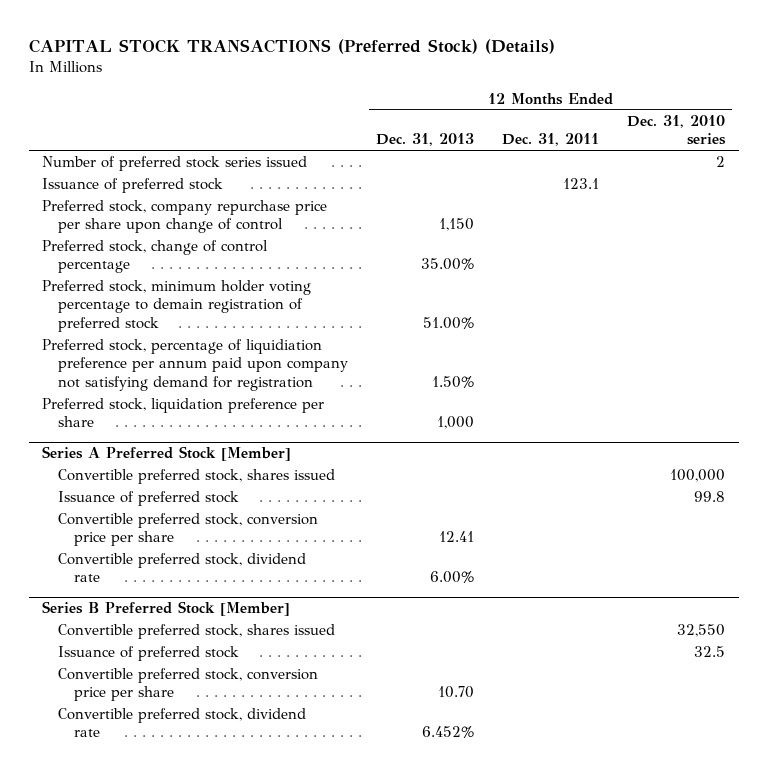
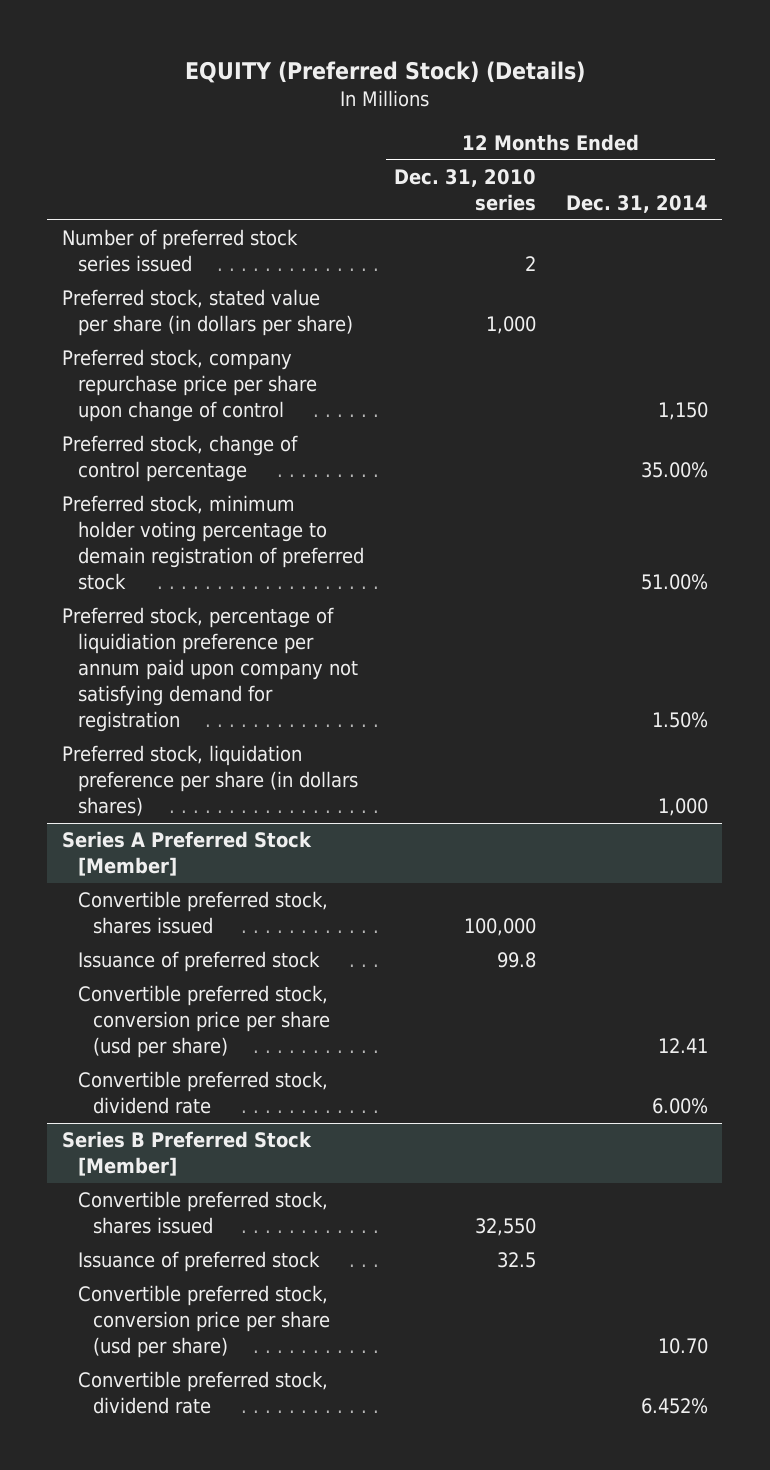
- CAPITAL STOCK TRANSACTIONS (Preferred Stock) (Details)
+ EQUITY (Preferred Stock) (Details)
- | 12 Months Ended Dec. 31, 2013 | 12 Months Ended Dec. 31, 2011 | 12 Months Ended Dec. 31, 2010 series
+ | 12 Months Ended Dec. 31, 2010 series | 12 Months Ended Dec. 31, 2014
- Issuance of preferred stock | | 123.1 |
+ Preferred stock, stated value per share (in dollars per share) | 1,000 |
- Preferred stock, liquidation preference per share | 1,000 | |
+ Preferred stock, liquidation preference per share (in dollars shares) | | 1,000
@ Series A Preferred Stock [Member]
- Convertible preferred stock, conversion price per share | 12.41 | |
+ Convertible preferred stock, conversion price per share (usd per share) | | 12.41
@ Series B Preferred Stock [Member]
- Convertible preferred stock, conversion price per share | 10.70 | |
+ Convertible preferred stock, conversion price per share (usd per share) | | 10.70

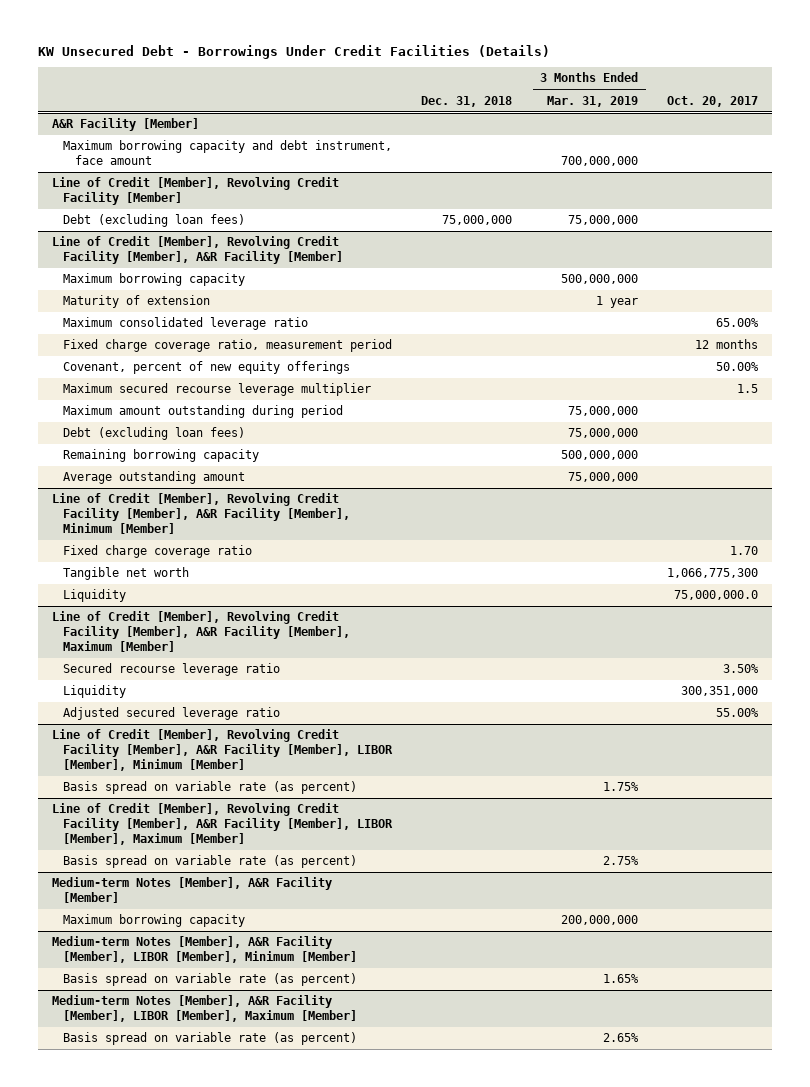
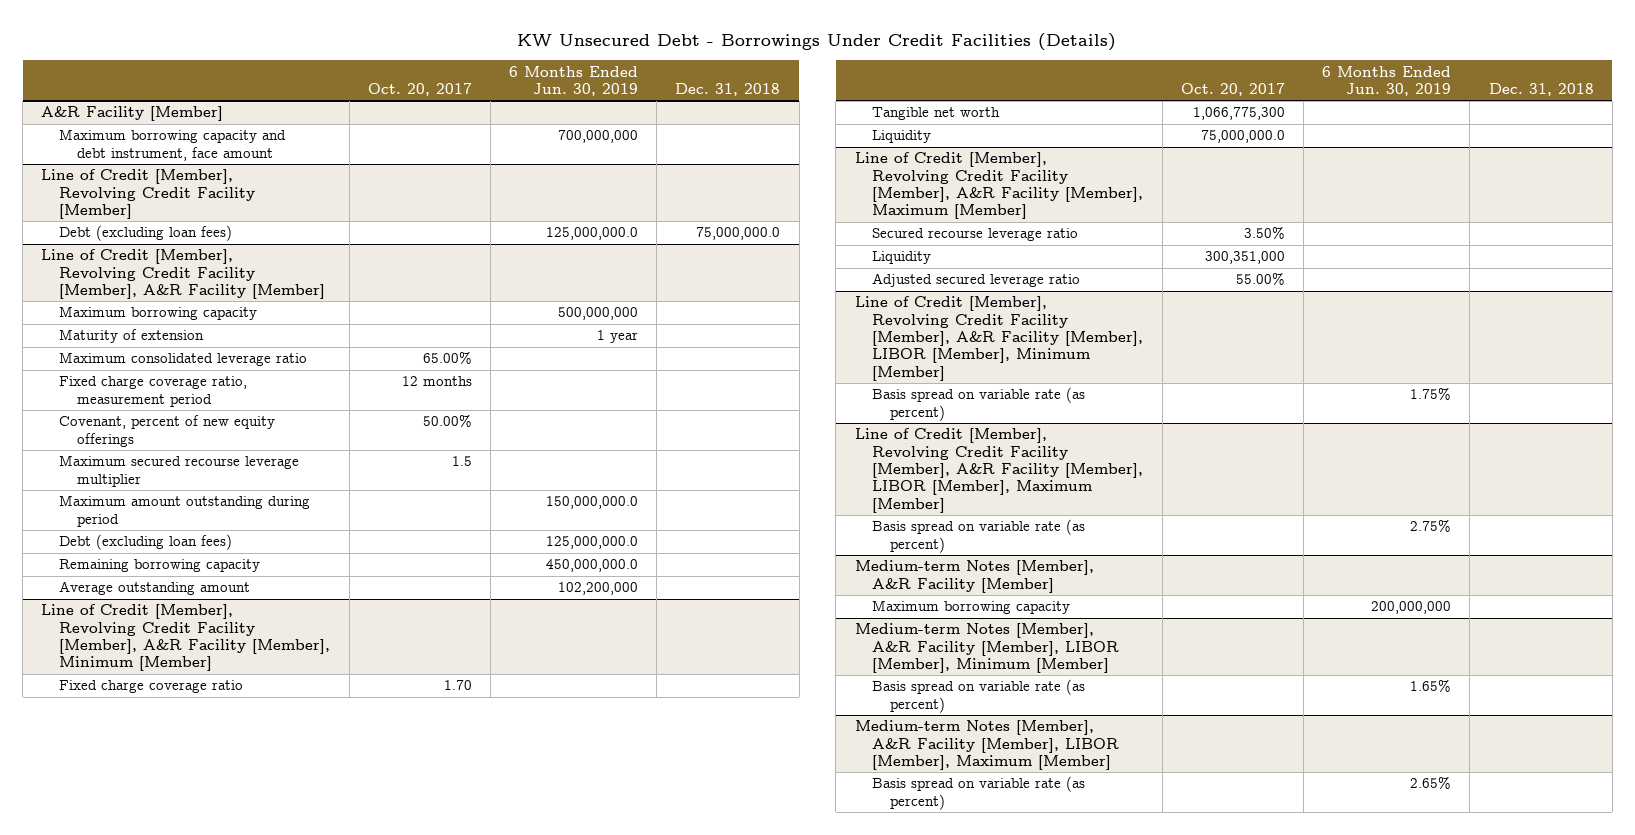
- | Dec. 31, 2018 | 3 Months Ended Mar. 31, 2019 | Oct. 20, 2017
+ | Oct. 20, 2017 | 6 Months Ended Jun. 30, 2019 | Dec. 31, 2018
@ Line of Credit [Member], Revolving Credit Facility [Member]
- Debt (excluding loan fees) | 75,000,000 | 75,000,000 |
+ Debt (excluding loan fees) | | 125,000,000.0 | 75,000,000.0

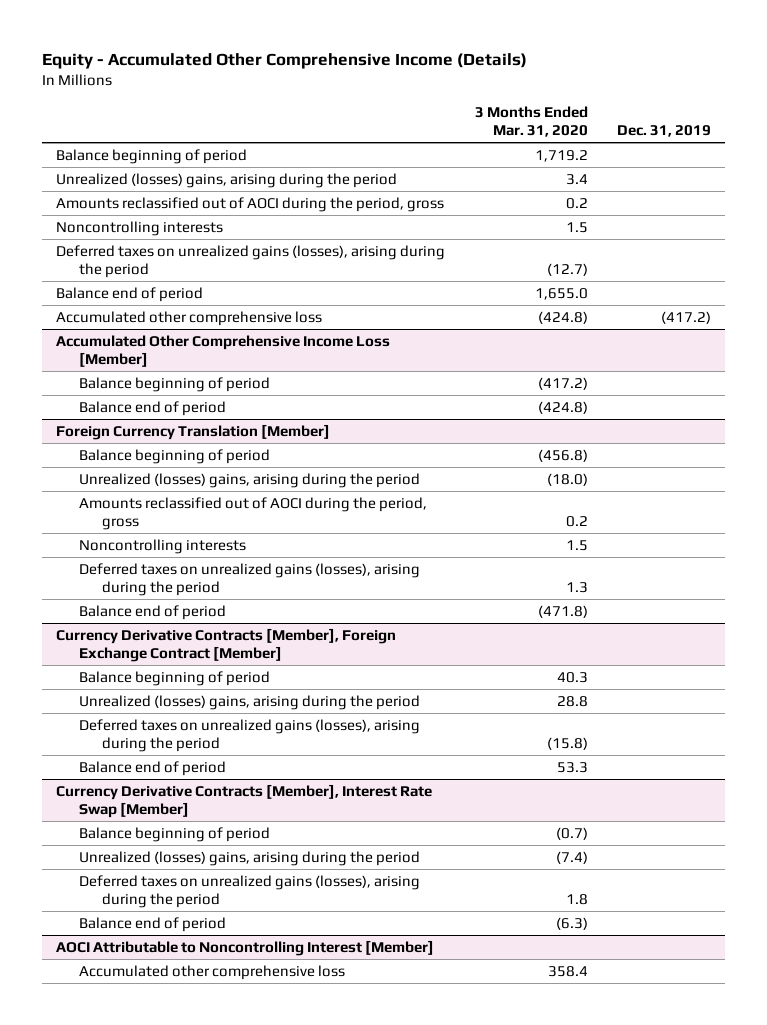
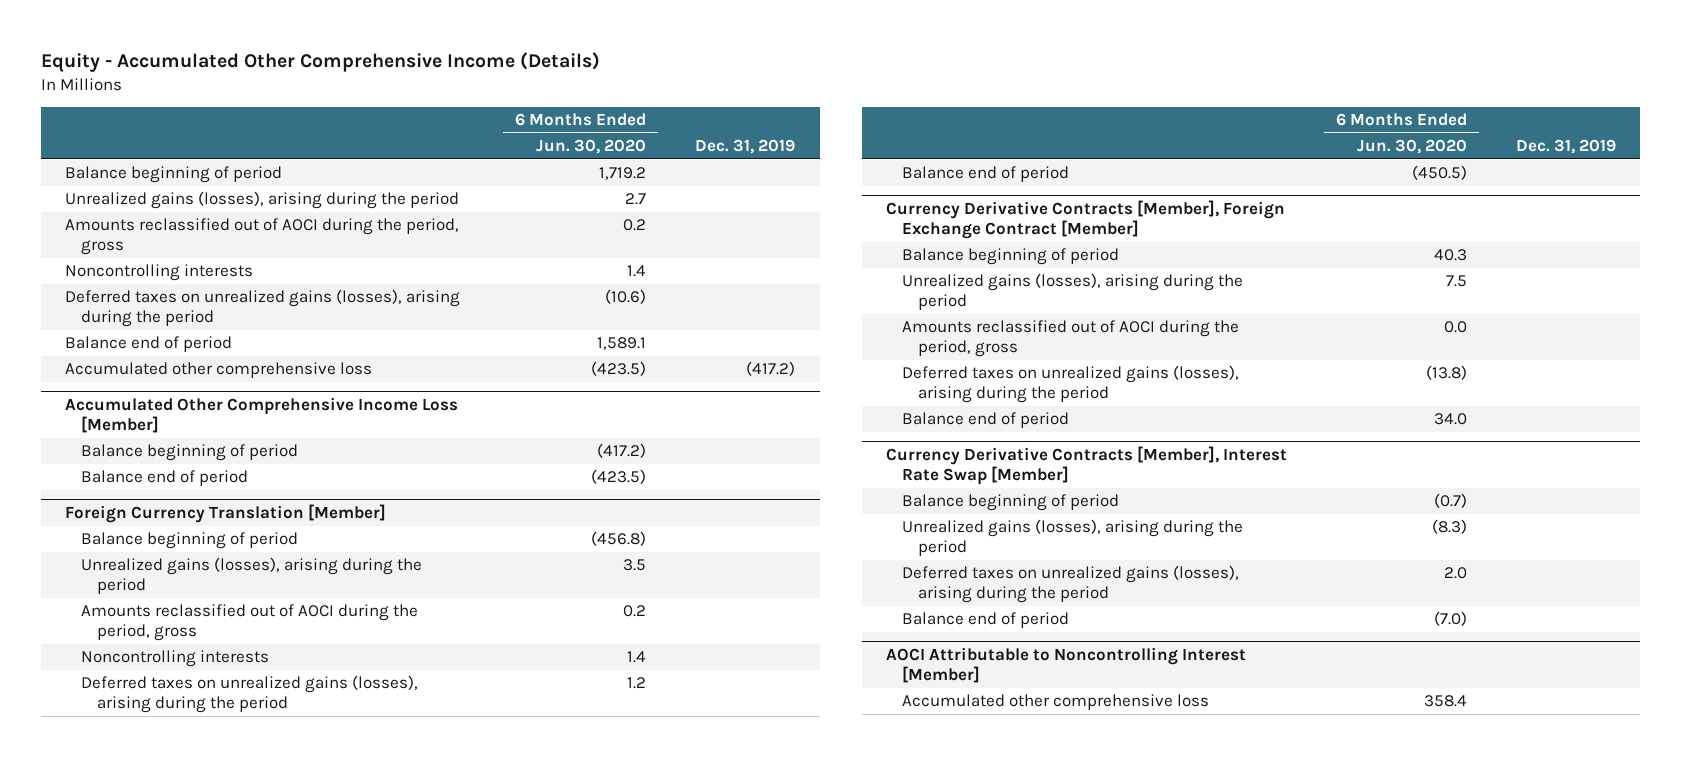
- | 3 Months Ended Mar. 31, 2020 | Dec. 31, 2019
+ | 6 Months Ended Jun. 30, 2020 | Dec. 31, 2019
- Unrealized (losses) gains, arising during the period | 3.4 |
+ Unrealized gains (losses), arising during the period | 2.7 |
@ Foreign Currency Translation [Member]
- Unrealized (losses) gains, arising during the period | (18.0) |
+ Unrealized gains (losses), arising during the period | 3.5 |
@ Currency Derivative Contracts [Member], Foreign Exchange Contract [Member]
- Unrealized (losses) gains, arising during the period | 28.8 |
+ Unrealized gains (losses), arising during the period | 7.5 |
+ Amounts reclassified out of AOCI during the period, gross | 0.0 |
@ Currency Derivative Contracts [Member], Interest Rate Swap [Member]
- Unrealized (losses) gains, arising during the period | (7.4) |
+ Unrealized gains (losses), arising during the period | (8.3) |

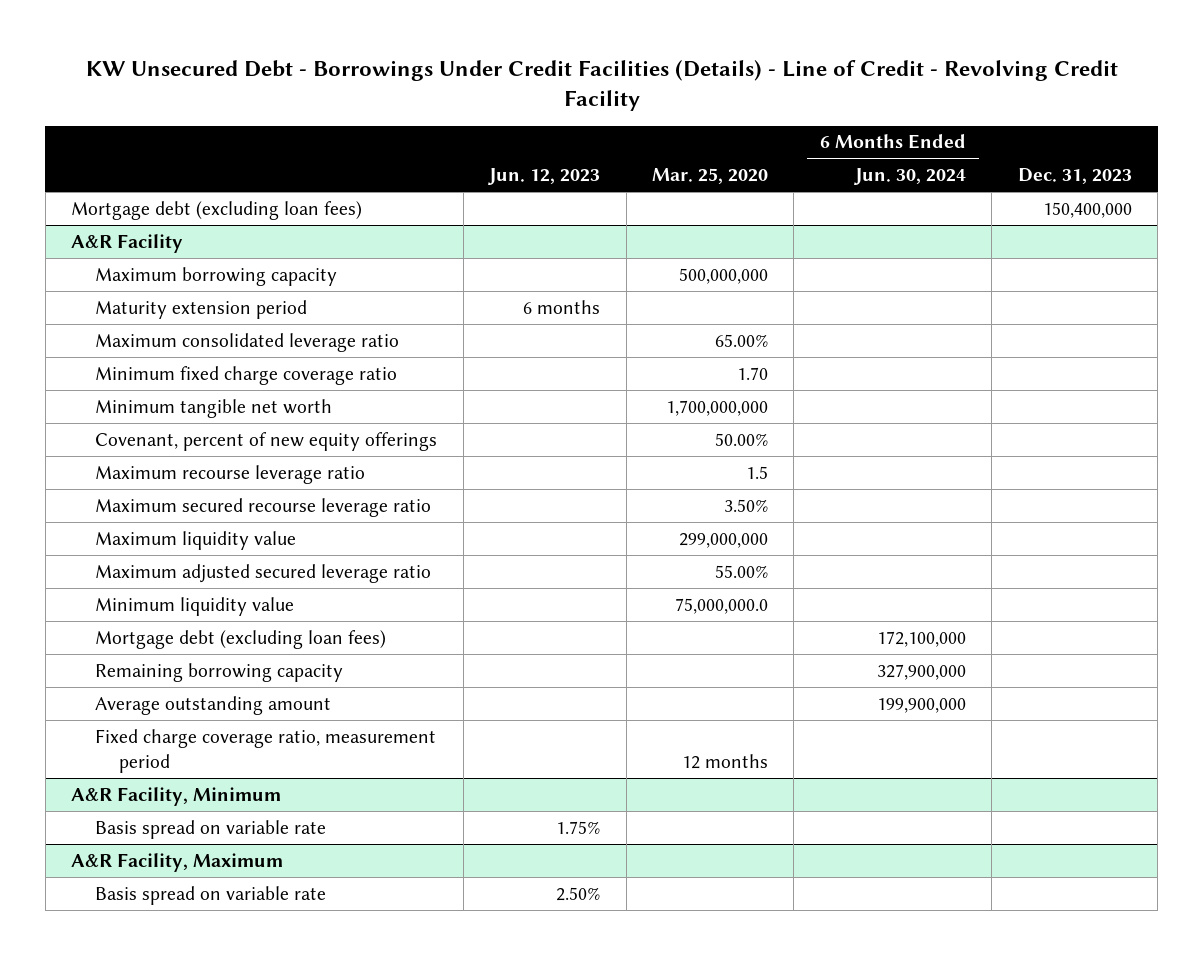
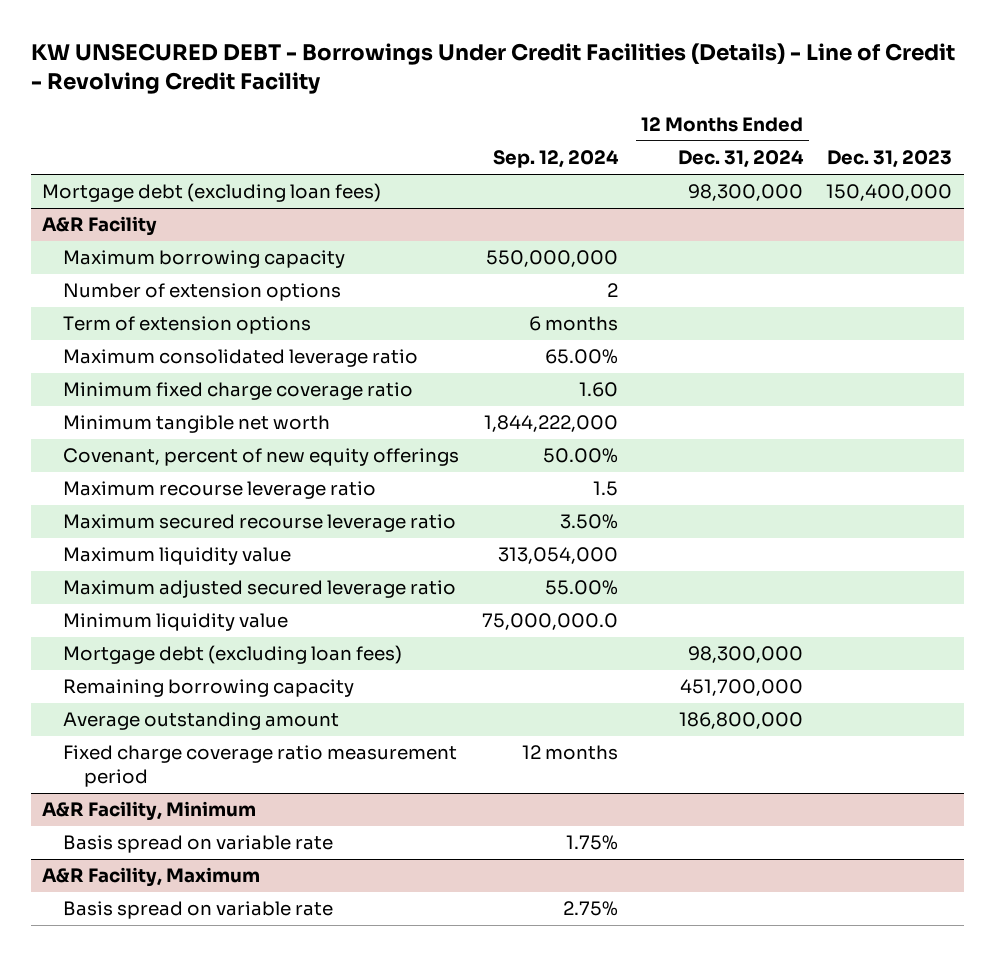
- KW Unsecured Debt - Borrowings Under Credit Facilities (Details) - Line of Credit - Revolving Credit Facility
+ KW UNSECURED DEBT - Borrowings Under Credit Facilities (Details) - Line of Credit - Revolving Credit Facility
- | Jun. 12, 2023 | Mar. 25, 2020 | 6 Months Ended Jun. 30, 2024 | Dec. 31, 2023
+ | Sep. 12, 2024 | 12 Months Ended Dec. 31, 2024 | Dec. 31, 2023
@ A&R Facility
- Maturity extension period | 6 months | | |
+ Number of extension options | 2 | |
+ Term of extension options | 6 months | |
- Fixed charge coverage ratio, measurement period | | 12 months | |
+ Fixed charge coverage ratio measurement period | 12 months | |

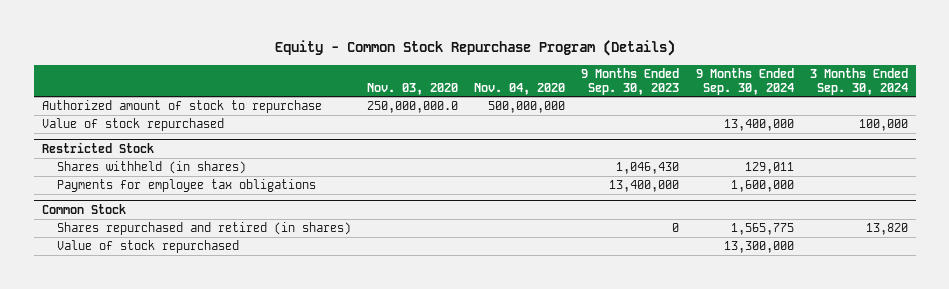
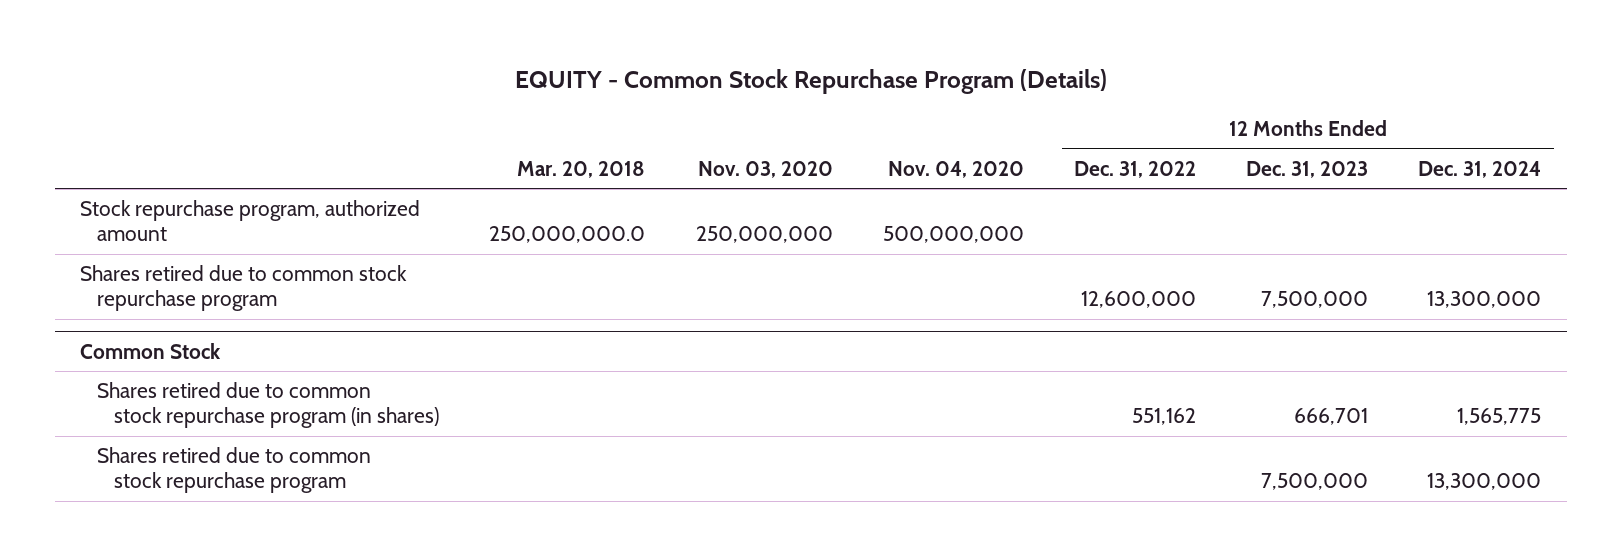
- Equity - Common Stock Repurchase Program (Details)
+ EQUITY - Common Stock Repurchase Program (Details)
- | Nov. 03, 2020 | Nov. 04, 2020 | 9 Months Ended Sep. 30, 2023 | 9 Months Ended Sep. 30, 2024 | 3 Months Ended Sep. 30, 2024
+ | Mar. 20, 2018 | Nov. 03, 2020 | Nov. 04, 2020 | 12 Months Ended Dec. 31, 2022 | 12 Months Ended Dec. 31, 2023 | 12 Months Ended Dec. 31, 2024
- Authorized amount of stock to repurchase | 250,000,000.0 | 500,000,000 | | |
- Value of stock repurchased | | | | 13,400,000 | 100,000
- Restricted Stock
- Shares withheld (in shares) | | | 1,046,430 | 129,011 |
- Payments for employee tax obligations | | | 13,400,000 | 1,600,000 |
+ Stock repurchase program, authorized amount | 250,000,000.0 | 250,000,000 | 500,000,000 | | |
+ Shares retired due to common stock repurchase program | | | | 12,600,000 | 7,500,000 | 13,300,000
@ Common Stock
- Shares repurchased and retired (in shares) | | | 0 | 1,565,775 | 13,820
- Value of stock repurchased | | | | 13,300,000 |
+ Shares retired due to common stock repurchase program (in shares) | | | | 551,162 | 666,701 | 1,565,775
+ Shares retired due to common stock repurchase program | | | | | 7,500,000 | 13,300,000

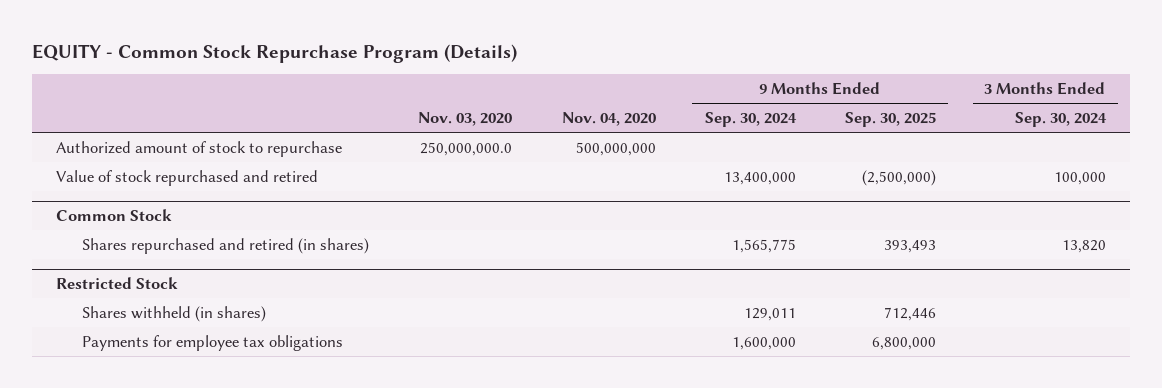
- | Mar. 20, 2018 | Nov. 03, 2020 | Nov. 04, 2020 | 12 Months Ended Dec. 31, 2022 | 12 Months Ended Dec. 31, 2023 | 12 Months Ended Dec. 31, 2024
+ | Nov. 03, 2020 | Nov. 04, 2020 | 9 Months Ended Sep. 30, 2024 | 9 Months Ended Sep. 30, 2025 | 3 Months Ended Sep. 30, 2024
- Stock repurchase program, authorized amount | 250,000,000.0 | 250,000,000 | 500,000,000 | | |
- Shares retired due to common stock repurchase program | | | | 12,600,000 | 7,500,000 | 13,300,000
+ Authorized amount of stock to repurchase | 250,000,000.0 | 500,000,000 | | |
+ Value of stock repurchased and retired | | | 13,400,000 | (2,500,000) | 100,000
@ Common Stock
- Shares retired due to common stock repurchase program (in shares) | | | | 551,162 | 666,701 | 1,565,775
- Shares retired due to common stock repurchase program | | | | | 7,500,000 | 13,300,000
+ Shares repurchased and retired (in shares) | | | 1,565,775 | 393,493 | 13,820
+ Restricted Stock
+ Shares withheld (in shares) | | | 129,011 | 712,446 |
+ Payments for employee tax obligations | | | 1,600,000 | 6,800,000 |

